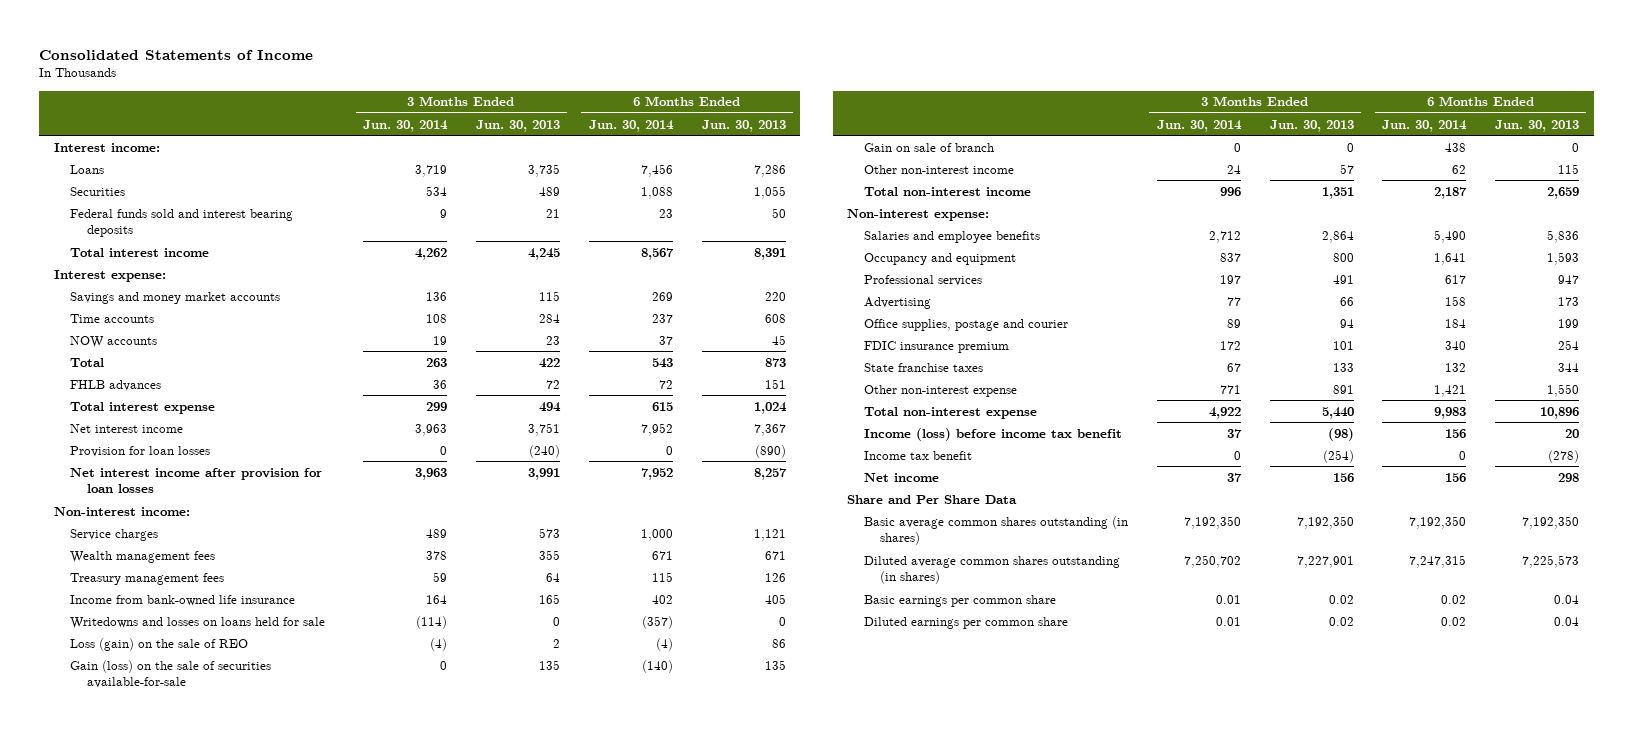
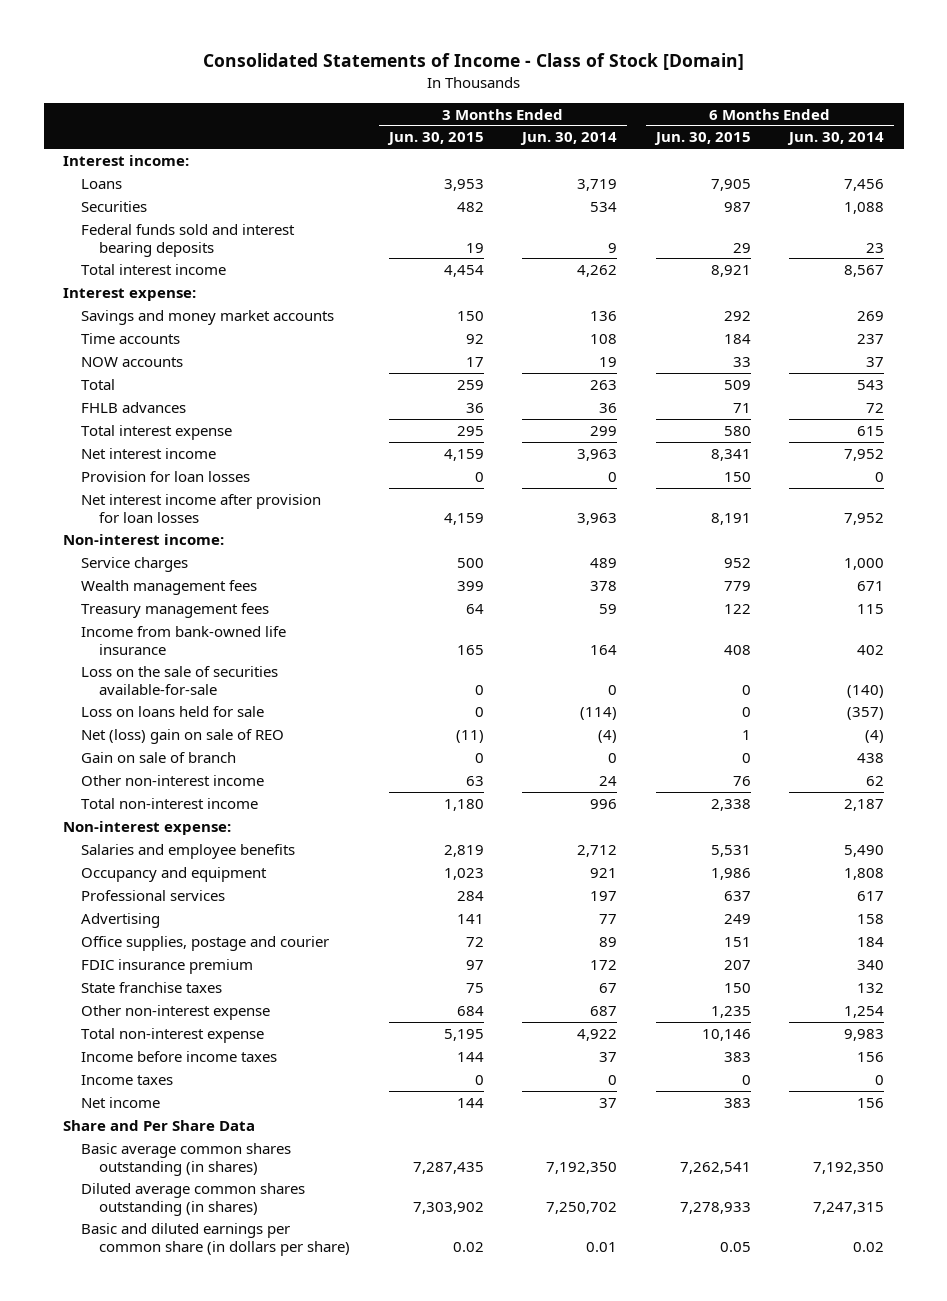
- Consolidated Statements of Income
+ Consolidated Statements of Income - Class of Stock [Domain]
- | 3 Months Ended Jun. 30, 2014 | 3 Months Ended Jun. 30, 2013 | 6 Months Ended Jun. 30, 2014 | 6 Months Ended Jun. 30, 2013
+ | 3 Months Ended Jun. 30, 2015 | 3 Months Ended Jun. 30, 2014 | 6 Months Ended Jun. 30, 2015 | 6 Months Ended Jun. 30, 2014
- Writedowns and losses on loans held for sale | (114) | 0 | (357) | 0
- Loss (gain) on the sale of REO | (4) | 2 | (4) | 86
- Gain (loss) on the sale of securities available-for-sale | 0 | 135 | (140) | 135
+ Loss on the sale of securities available-for-sale | 0 | 0 | 0 | (140)
+ Loss on loans held for sale | 0 | (114) | 0 | (357)
+ Net (loss) gain on sale of REO | (11) | (4) | 1 | (4)
- Occupancy and equipment | 837 | 800 | 1,641 | 1,593
+ Occupancy and equipment | 1,023 | 921 | 1,986 | 1,808
- Other non-interest expense | 771 | 891 | 1,421 | 1,550
+ Other non-interest expense | 684 | 687 | 1,235 | 1,254
- Income (loss) before income tax benefit | 37 | (98) | 156 | 20
- Income tax benefit | 0 | (254) | 0 | (278)
+ Income before income taxes | 144 | 37 | 383 | 156
+ Income taxes | 0 | 0 | 0 | 0
- Basic earnings per common share | 0.01 | 0.02 | 0.02 | 0.04
- Diluted earnings per common share | 0.01 | 0.02 | 0.02 | 0.04
+ Basic and diluted earnings per common share (in dollars per share) | 0.02 | 0.01 | 0.05 | 0.02

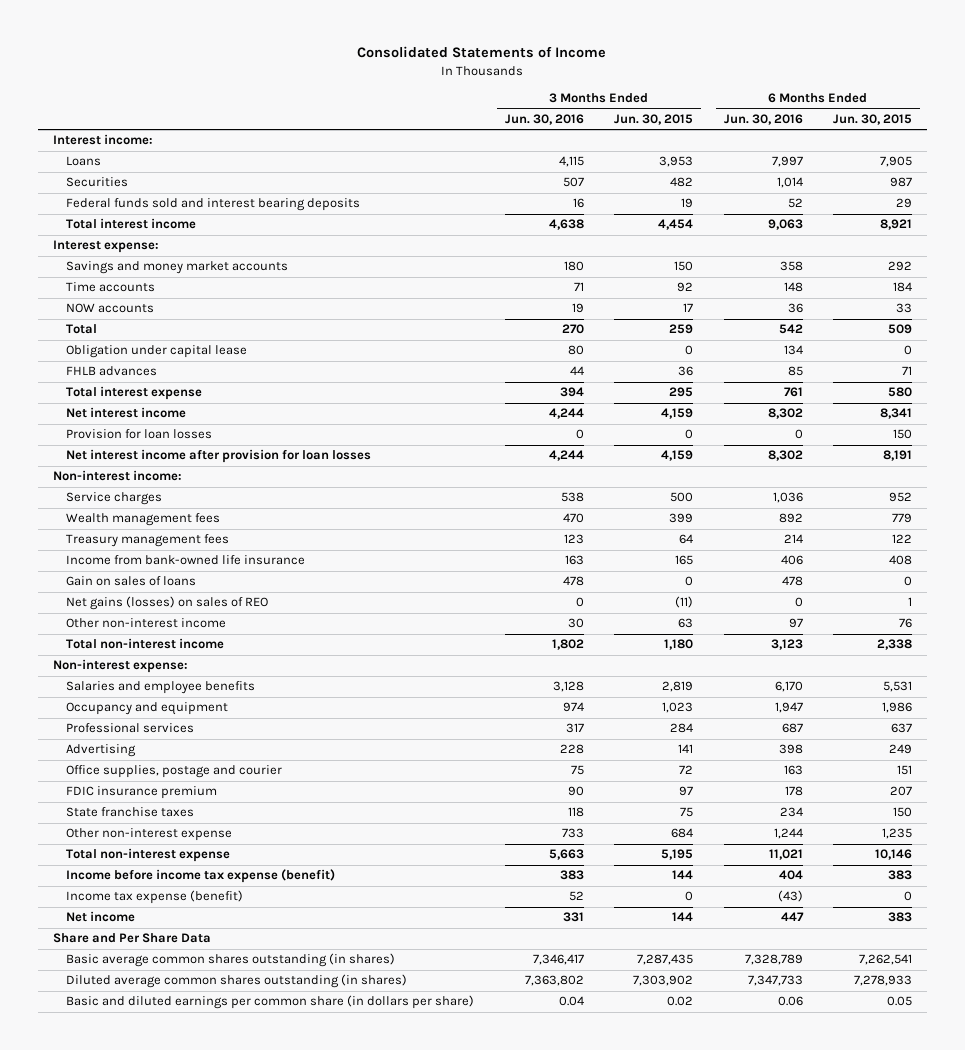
- Consolidated Statements of Income - Class of Stock [Domain]
+ Consolidated Statements of Income
- | 3 Months Ended Jun. 30, 2015 | 3 Months Ended Jun. 30, 2014 | 6 Months Ended Jun. 30, 2015 | 6 Months Ended Jun. 30, 2014
+ | 3 Months Ended Jun. 30, 2016 | 3 Months Ended Jun. 30, 2015 | 6 Months Ended Jun. 30, 2016 | 6 Months Ended Jun. 30, 2015
+ Obligation under capital lease | 80 | 0 | 134 | 0
- Loss on the sale of securities available-for-sale | 0 | 0 | 0 | (140)
- Loss on loans held for sale | 0 | (114) | 0 | (357)
- Net (loss) gain on sale of REO | (11) | (4) | 1 | (4)
- Gain on sale of branch | 0 | 0 | 0 | 438
+ Gain on sales of loans | 478 | 0 | 478 | 0
+ Net gains (losses) on sales of REO | 0 | (11) | 0 | 1
- Income before income taxes | 144 | 37 | 383 | 156
- Income taxes | 0 | 0 | 0 | 0
+ Income before income tax expense (benefit) | 383 | 144 | 404 | 383
+ Income tax expense (benefit) | 52 | 0 | (43) | 0

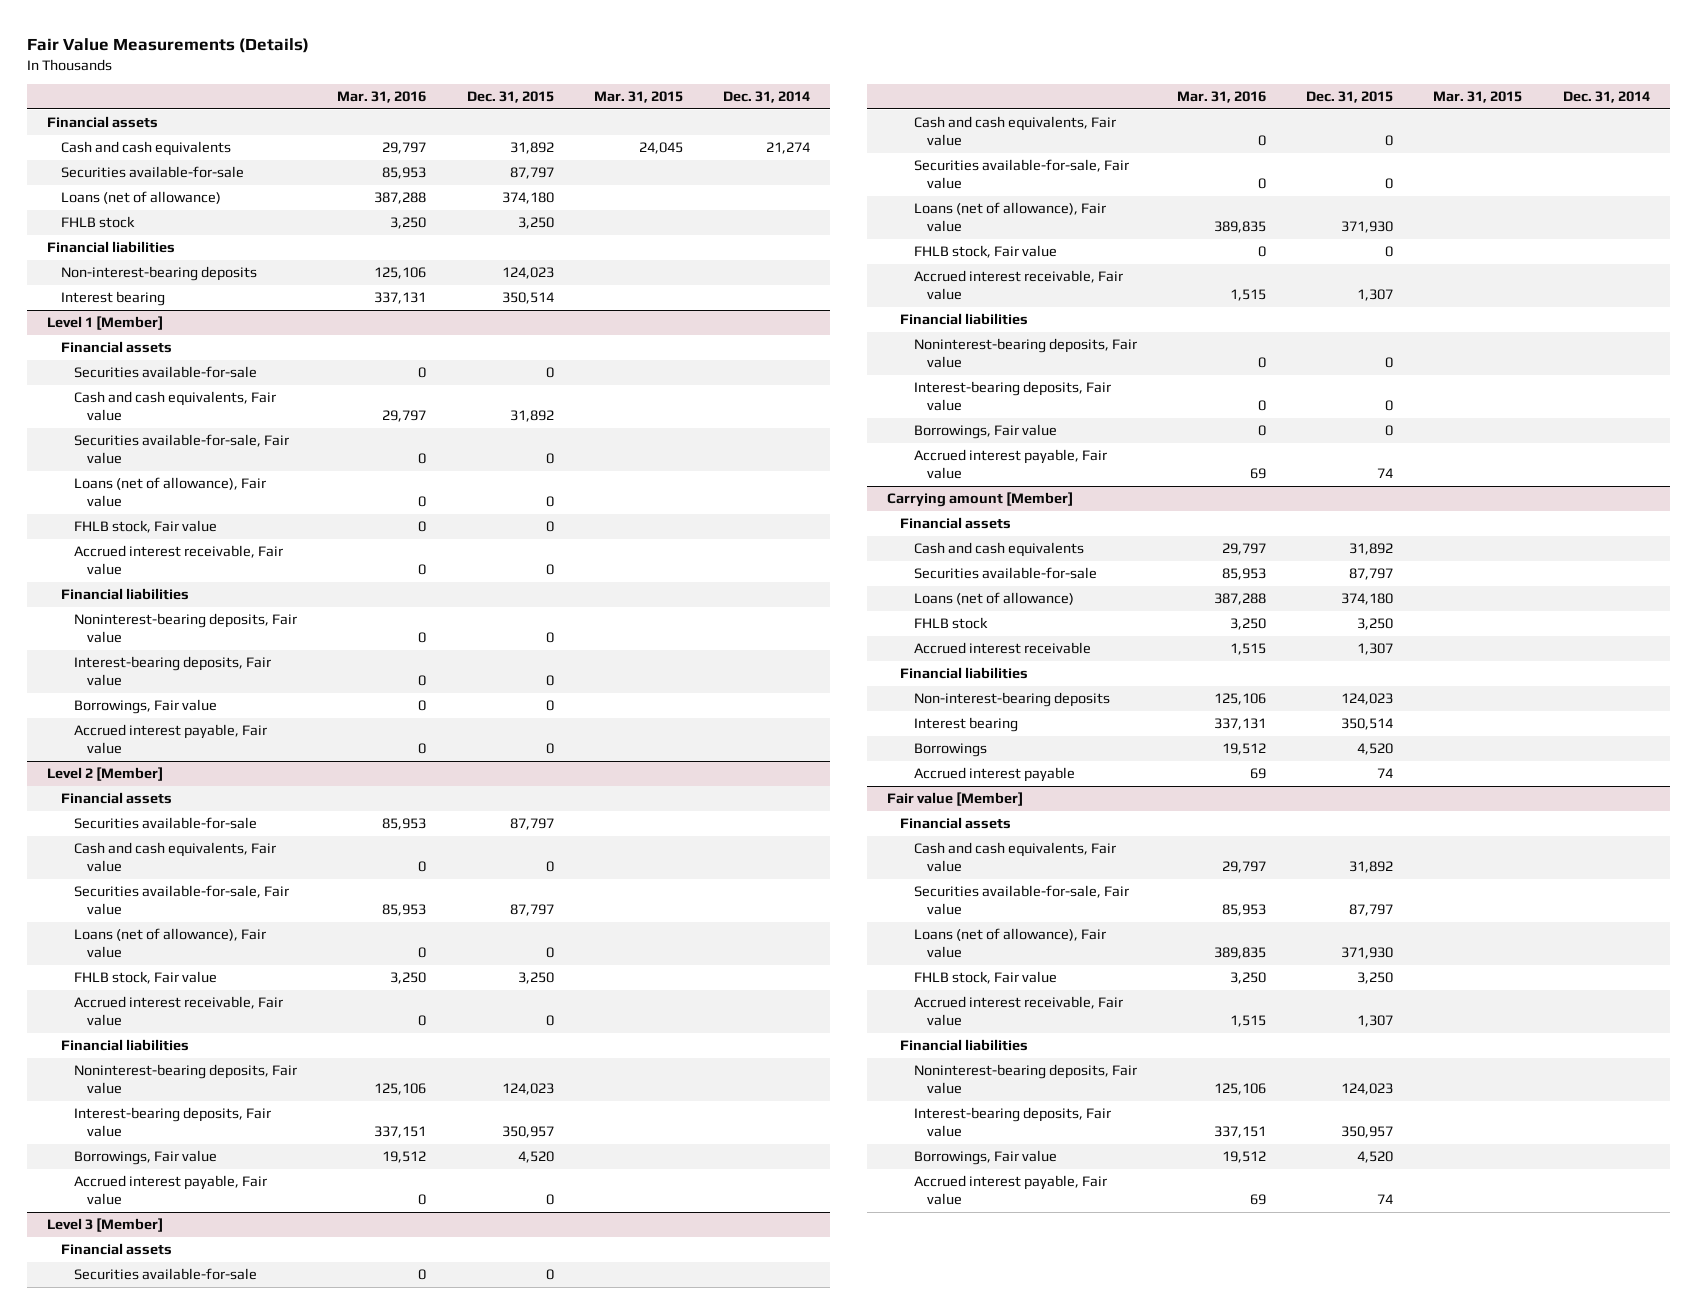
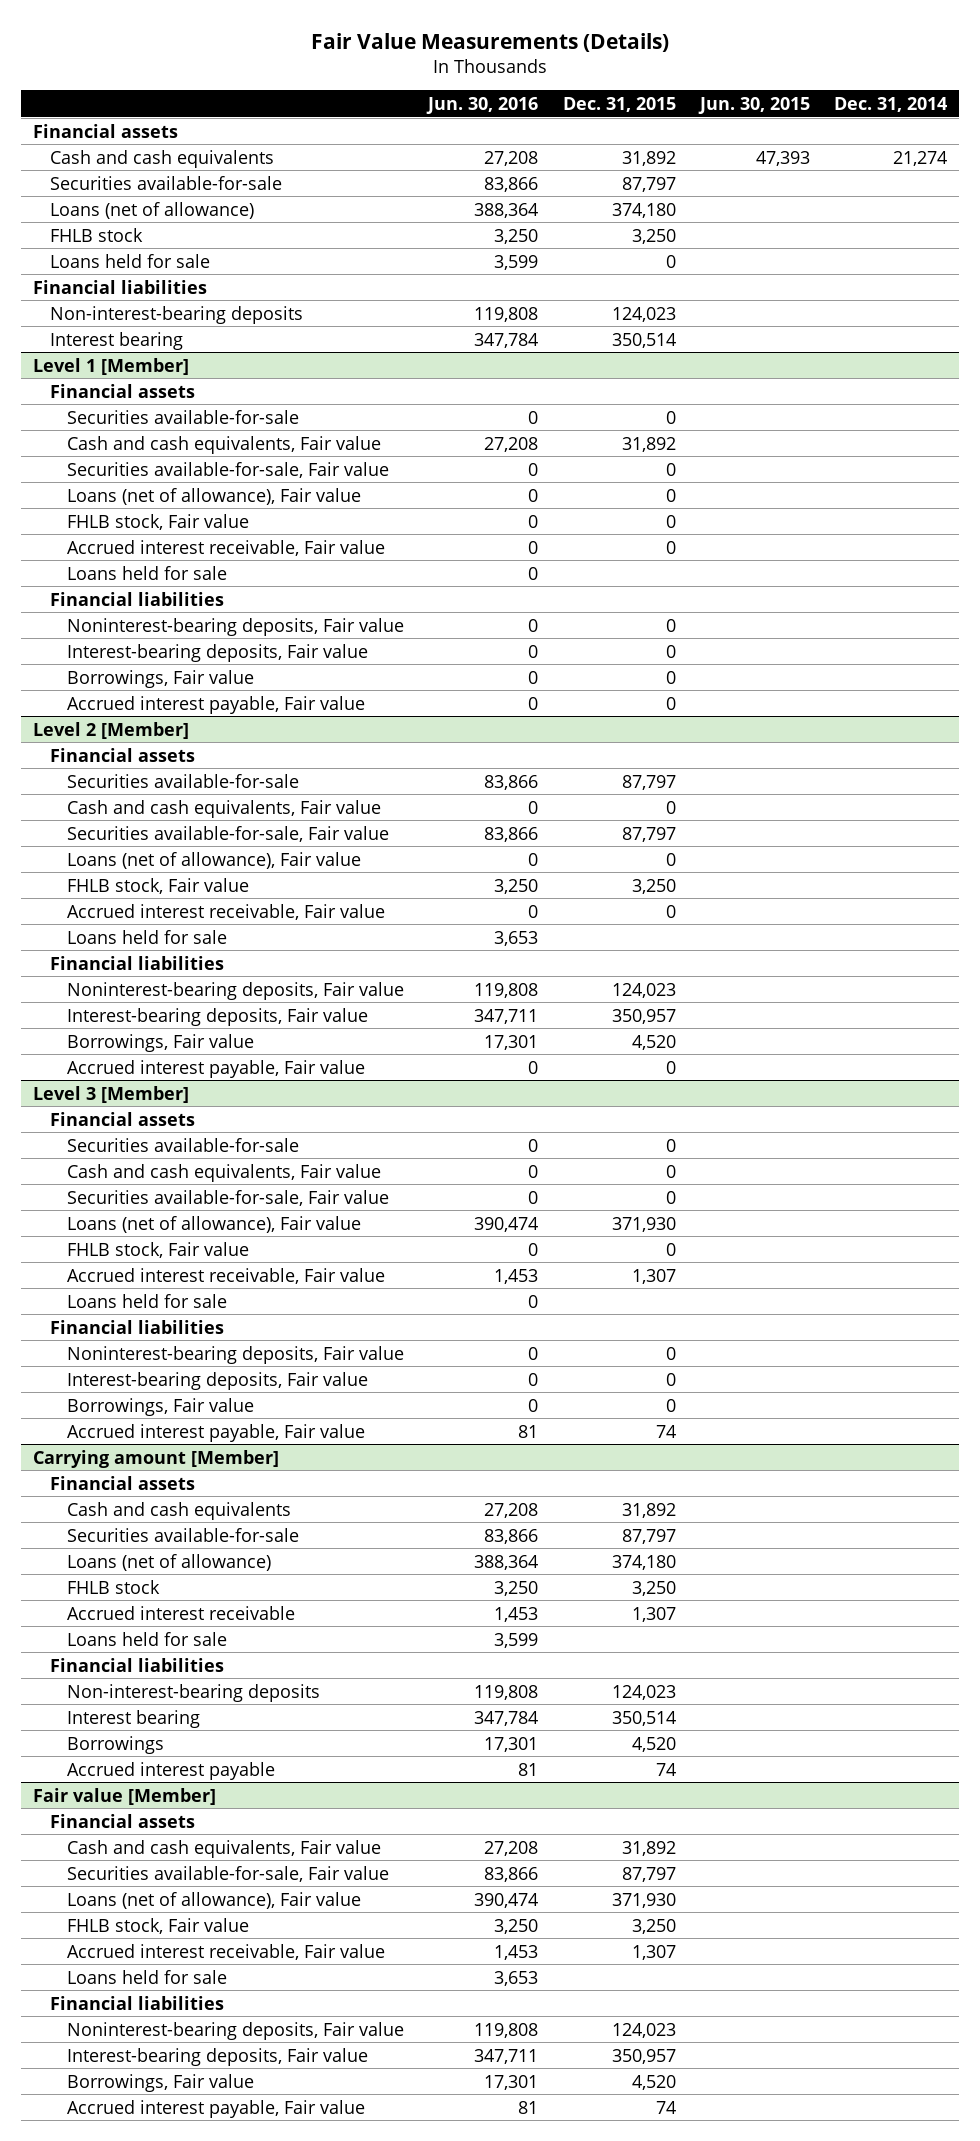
- | Mar. 31, 2016 | Dec. 31, 2015 | Mar. 31, 2015 | Dec. 31, 2014
+ | Jun. 30, 2016 | Dec. 31, 2015 | Jun. 30, 2015 | Dec. 31, 2014
+ Loans held for sale | 3,599 | 0 | |
@ Level 1 [Member]
+ Loans held for sale | 0 | | |
@ Level 2 [Member]
+ Loans held for sale | 3,653 | | |
@ Level 3 [Member]
+ Loans held for sale | 0 | | |
@ Carrying amount [Member]
+ Loans held for sale | 3,599 | | |
@ Fair value [Member]
+ Loans held for sale | 3,653 | | |

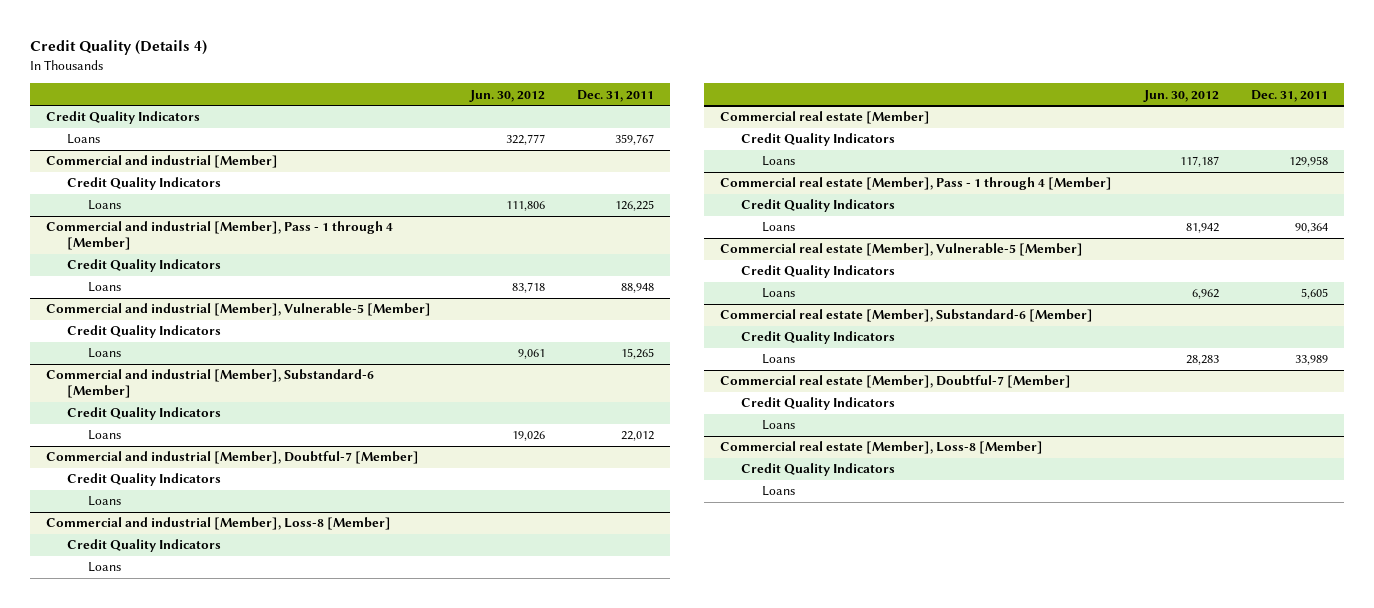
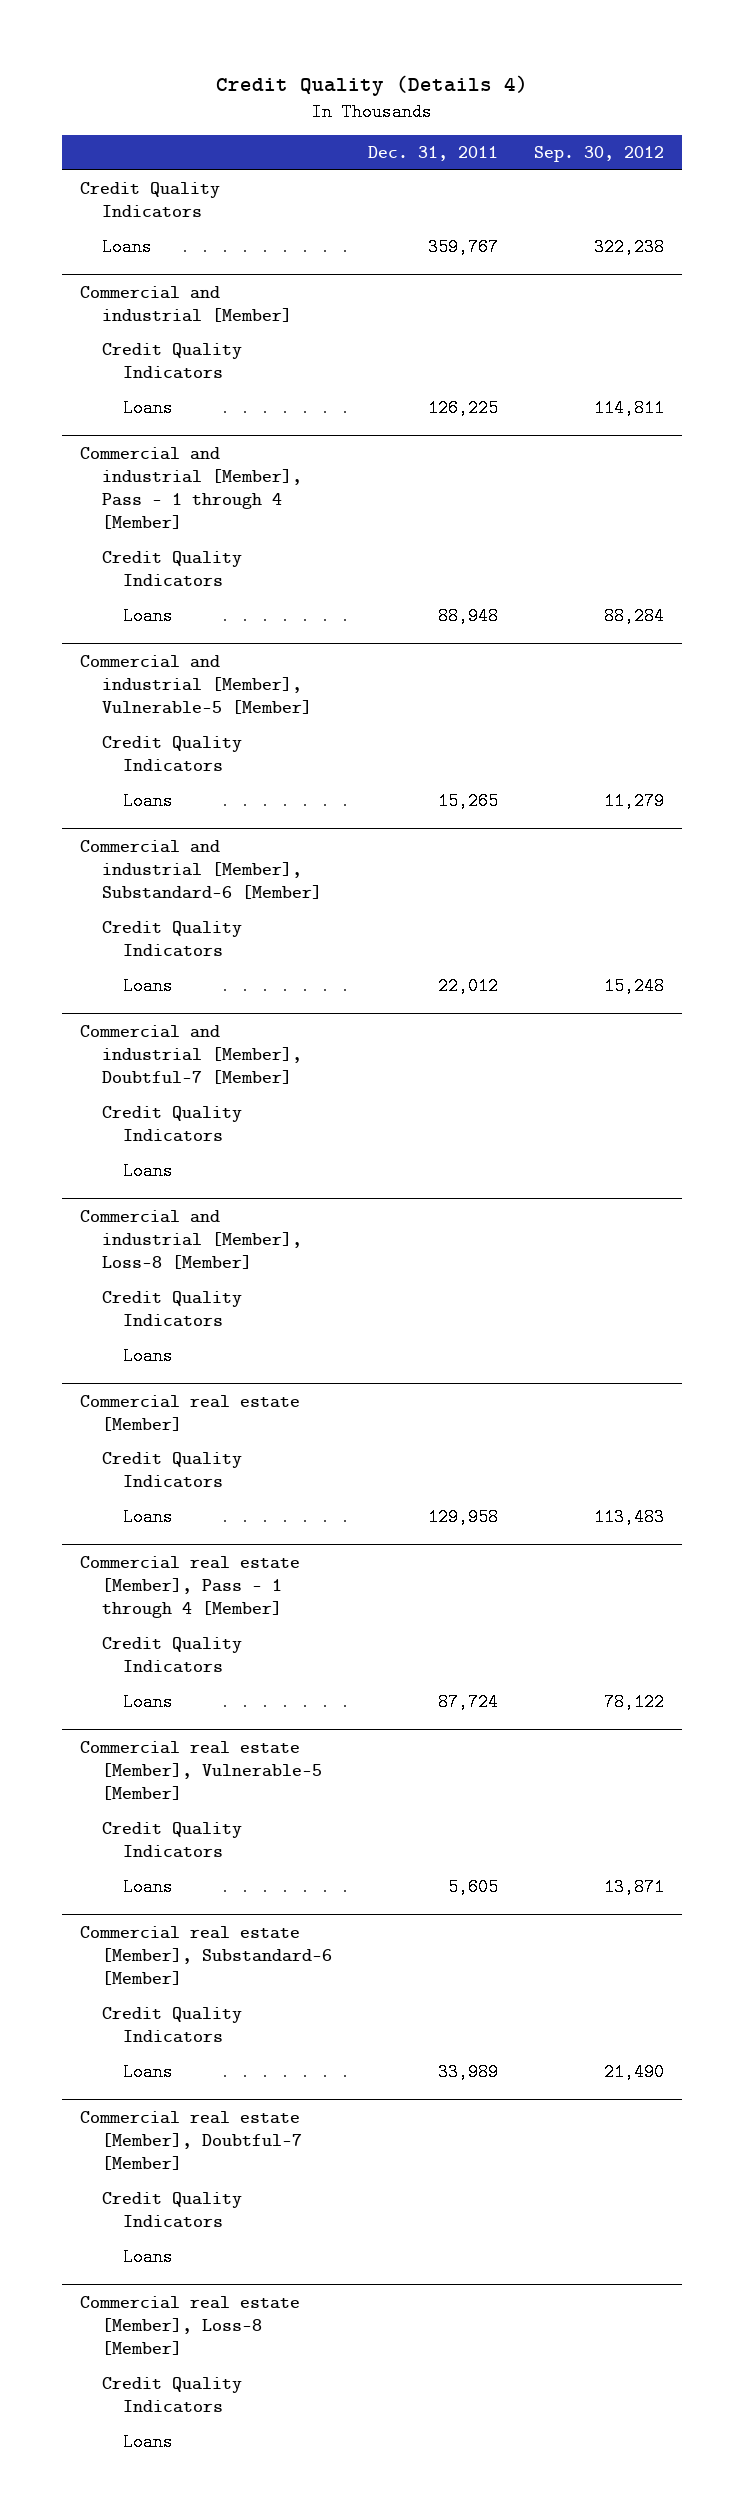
- | Jun. 30, 2012 | Dec. 31, 2011
+ | Dec. 31, 2011 | Sep. 30, 2012
@ Commercial real estate [Member], Pass - 1 through 4 [Member]
- Loans | 81,942 | 90,364
+ Loans | 87,724 | 78,122

